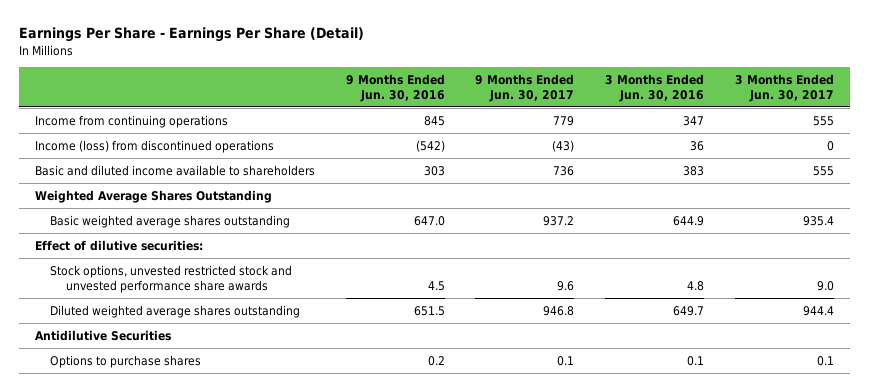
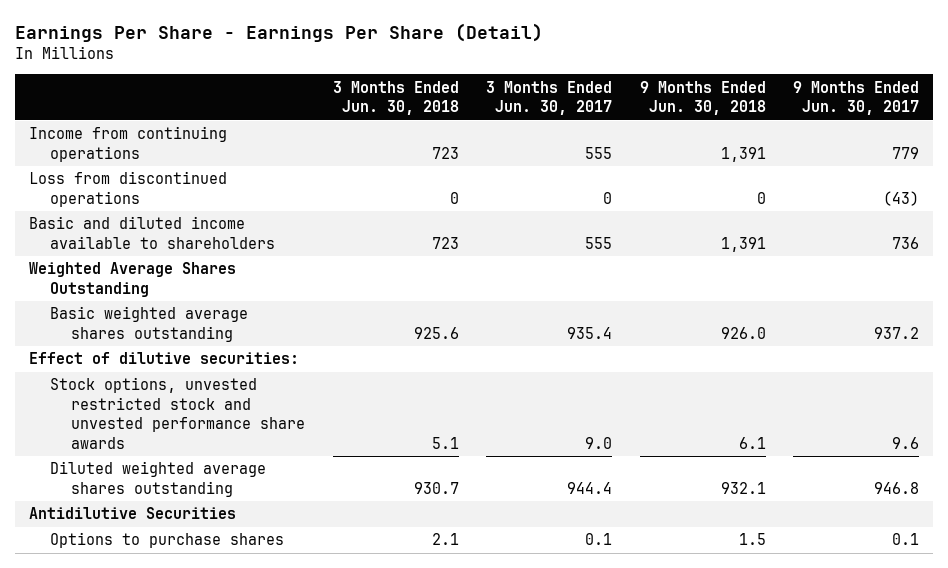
- | 9 Months Ended Jun. 30, 2016 | 9 Months Ended Jun. 30, 2017 | 3 Months Ended Jun. 30, 2016 | 3 Months Ended Jun. 30, 2017
+ | 3 Months Ended Jun. 30, 2018 | 3 Months Ended Jun. 30, 2017 | 9 Months Ended Jun. 30, 2018 | 9 Months Ended Jun. 30, 2017
- Income (loss) from discontinued operations | (542) | (43) | 36 | 0
+ Loss from discontinued operations | 0 | 0 | 0 | (43)

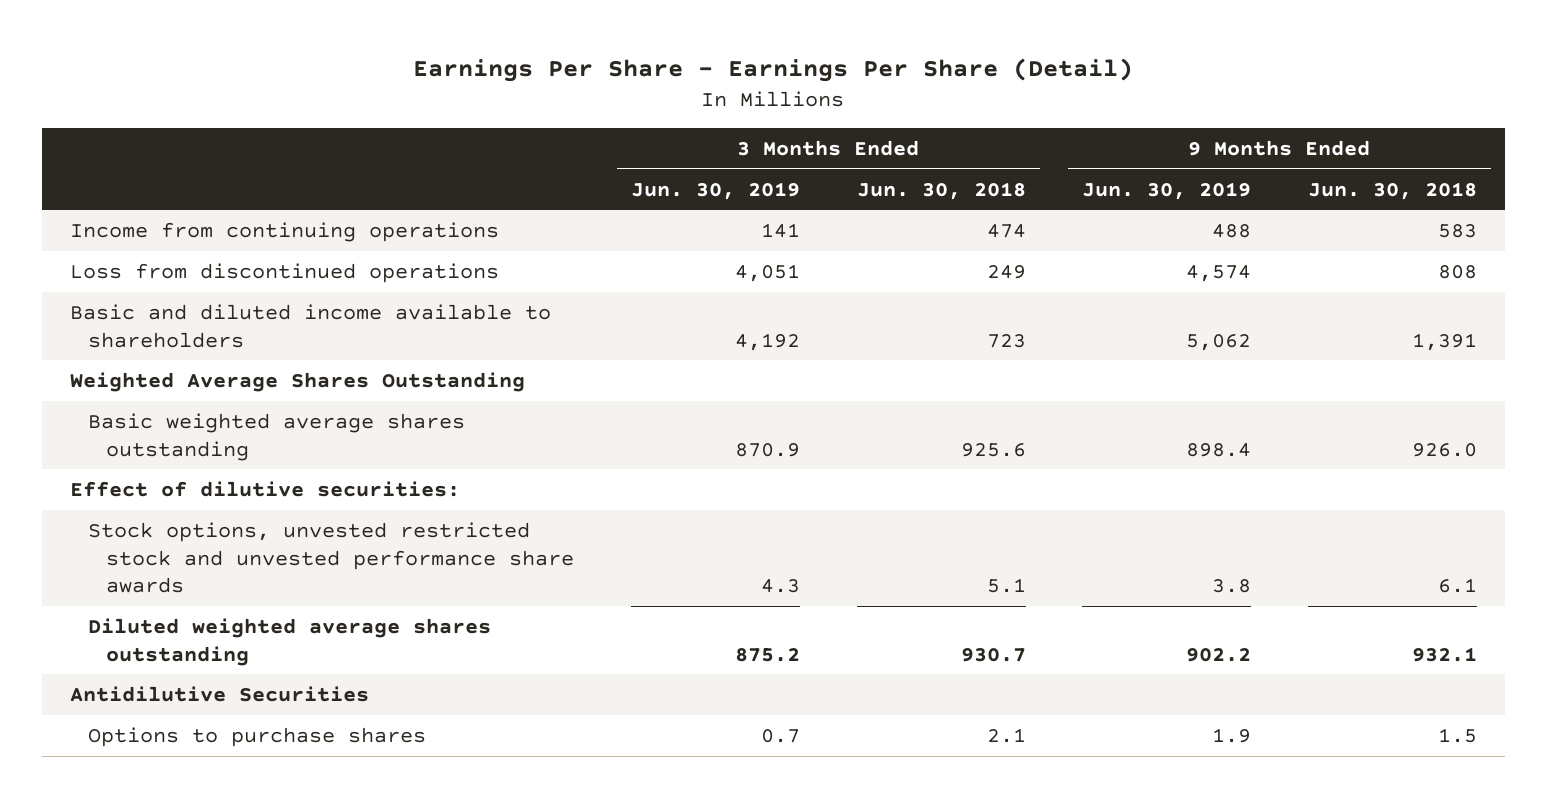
- | 3 Months Ended Jun. 30, 2018 | 3 Months Ended Jun. 30, 2017 | 9 Months Ended Jun. 30, 2018 | 9 Months Ended Jun. 30, 2017
+ | 3 Months Ended Jun. 30, 2019 | 3 Months Ended Jun. 30, 2018 | 9 Months Ended Jun. 30, 2019 | 9 Months Ended Jun. 30, 2018
- Income from continuing operations | 723 | 555 | 1,391 | 779
- Loss from discontinued operations | 0 | 0 | 0 | (43)
+ Income from continuing operations | 141 | 474 | 488 | 583
+ Loss from discontinued operations | 4,051 | 249 | 4,574 | 808

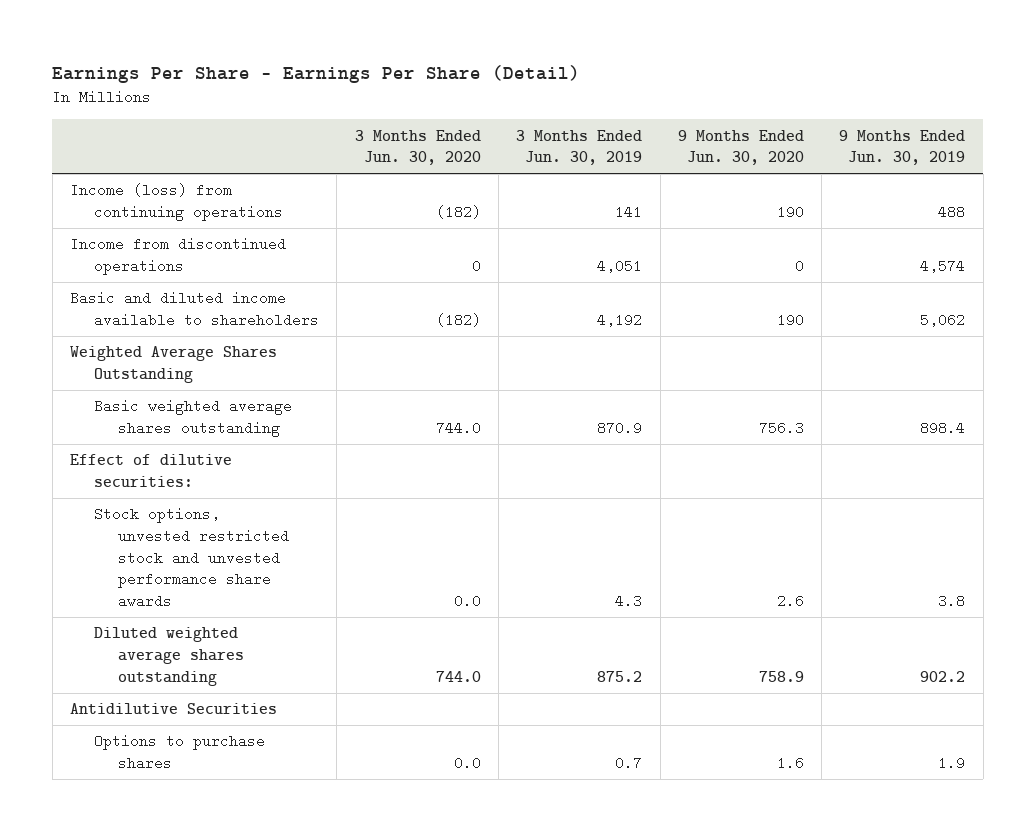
- | 3 Months Ended Jun. 30, 2019 | 3 Months Ended Jun. 30, 2018 | 9 Months Ended Jun. 30, 2019 | 9 Months Ended Jun. 30, 2018
+ | 3 Months Ended Jun. 30, 2020 | 3 Months Ended Jun. 30, 2019 | 9 Months Ended Jun. 30, 2020 | 9 Months Ended Jun. 30, 2019
- Income from continuing operations | 141 | 474 | 488 | 583
- Loss from discontinued operations | 4,051 | 249 | 4,574 | 808
+ Income (loss) from continuing operations | (182) | 141 | 190 | 488
+ Income from discontinued operations | 0 | 4,051 | 0 | 4,574

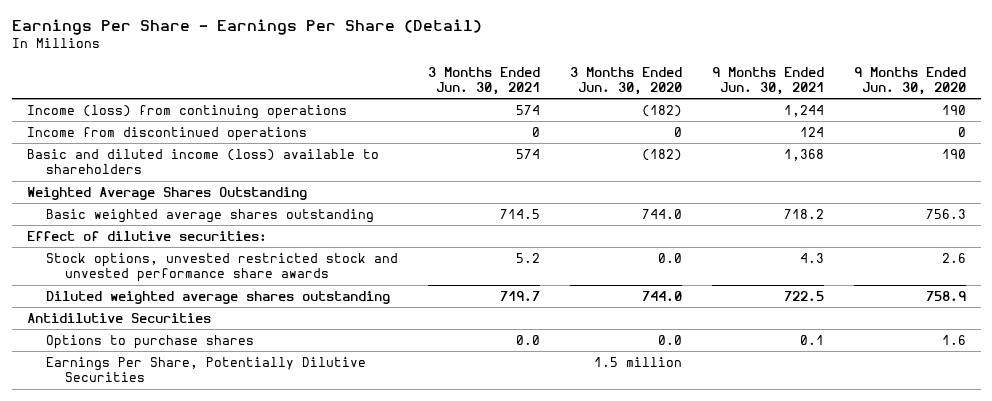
- | 3 Months Ended Jun. 30, 2020 | 3 Months Ended Jun. 30, 2019 | 9 Months Ended Jun. 30, 2020 | 9 Months Ended Jun. 30, 2019
+ | 3 Months Ended Jun. 30, 2021 | 3 Months Ended Jun. 30, 2020 | 9 Months Ended Jun. 30, 2021 | 9 Months Ended Jun. 30, 2020
- Basic and diluted income available to shareholders | (182) | 4,192 | 190 | 5,062
+ Basic and diluted income (loss) available to shareholders | 574 | (182) | 1,368 | 190
+ Earnings Per Share, Potentially Dilutive Securities | | 1.5 million | |

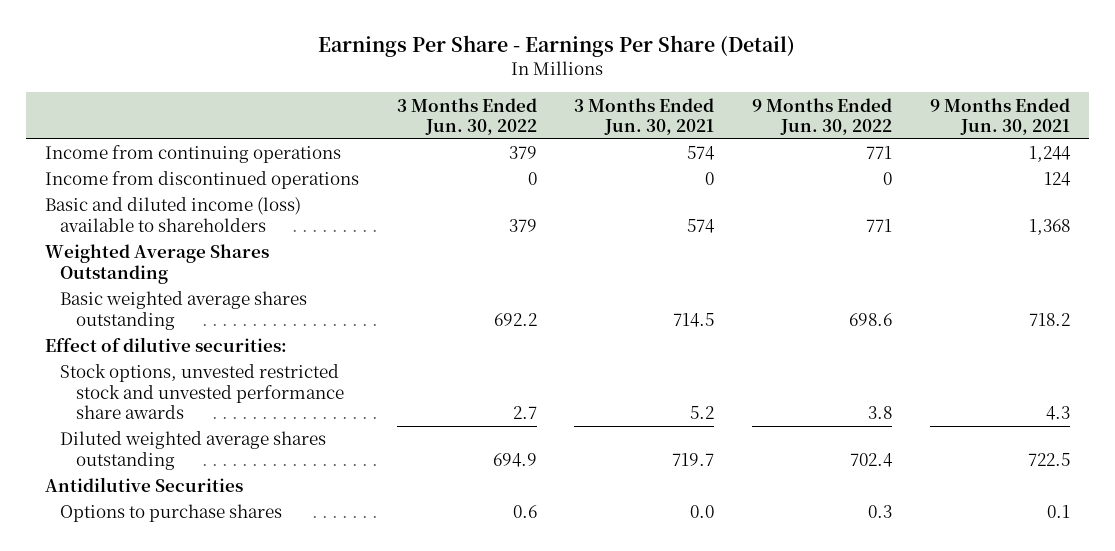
- | 3 Months Ended Jun. 30, 2021 | 3 Months Ended Jun. 30, 2020 | 9 Months Ended Jun. 30, 2021 | 9 Months Ended Jun. 30, 2020
+ | 3 Months Ended Jun. 30, 2022 | 3 Months Ended Jun. 30, 2021 | 9 Months Ended Jun. 30, 2022 | 9 Months Ended Jun. 30, 2021
- Income (loss) from continuing operations | 574 | (182) | 1,244 | 190
+ Income from continuing operations | 379 | 574 | 771 | 1,244
- Earnings Per Share, Potentially Dilutive Securities | | 1.5 million | |

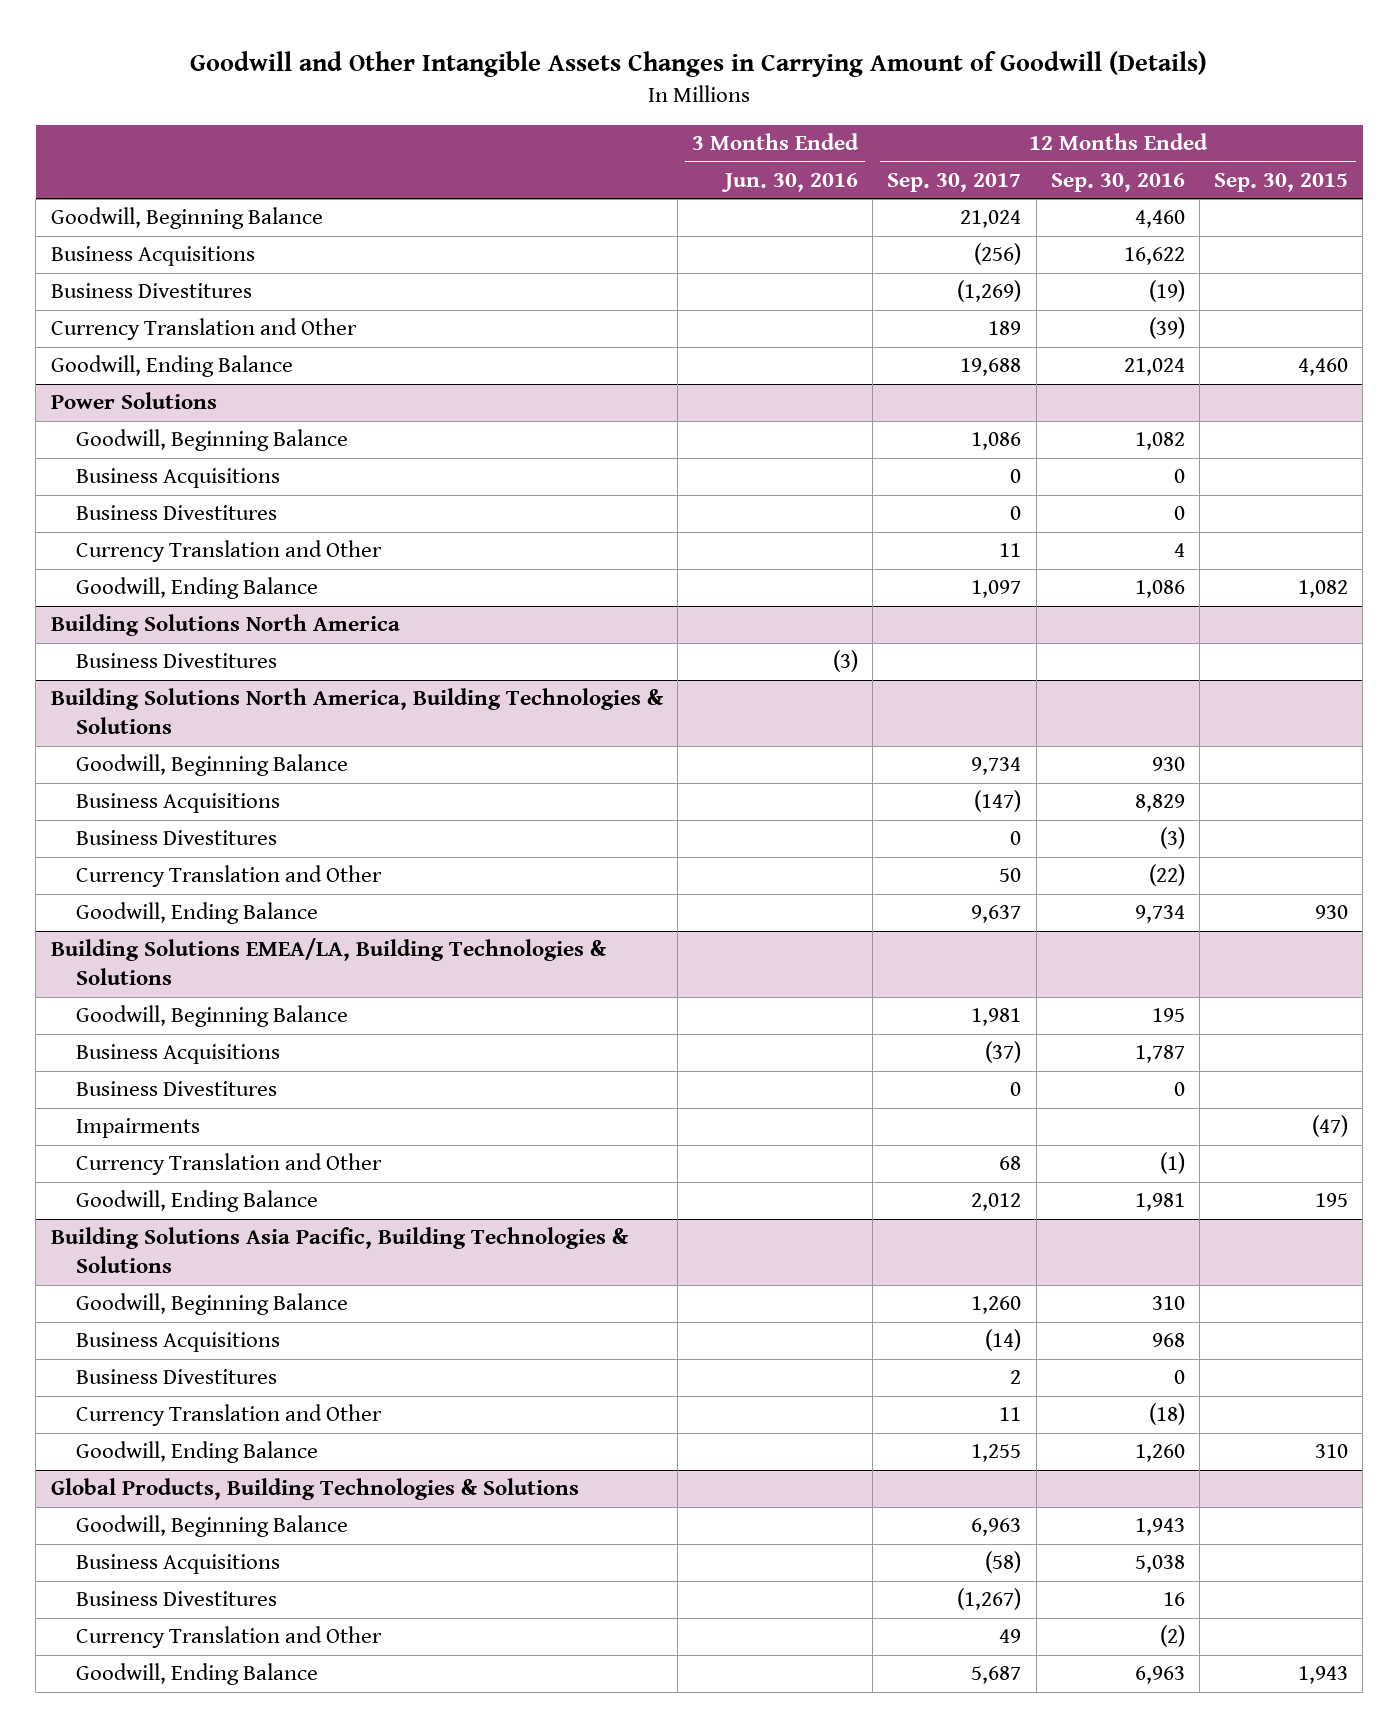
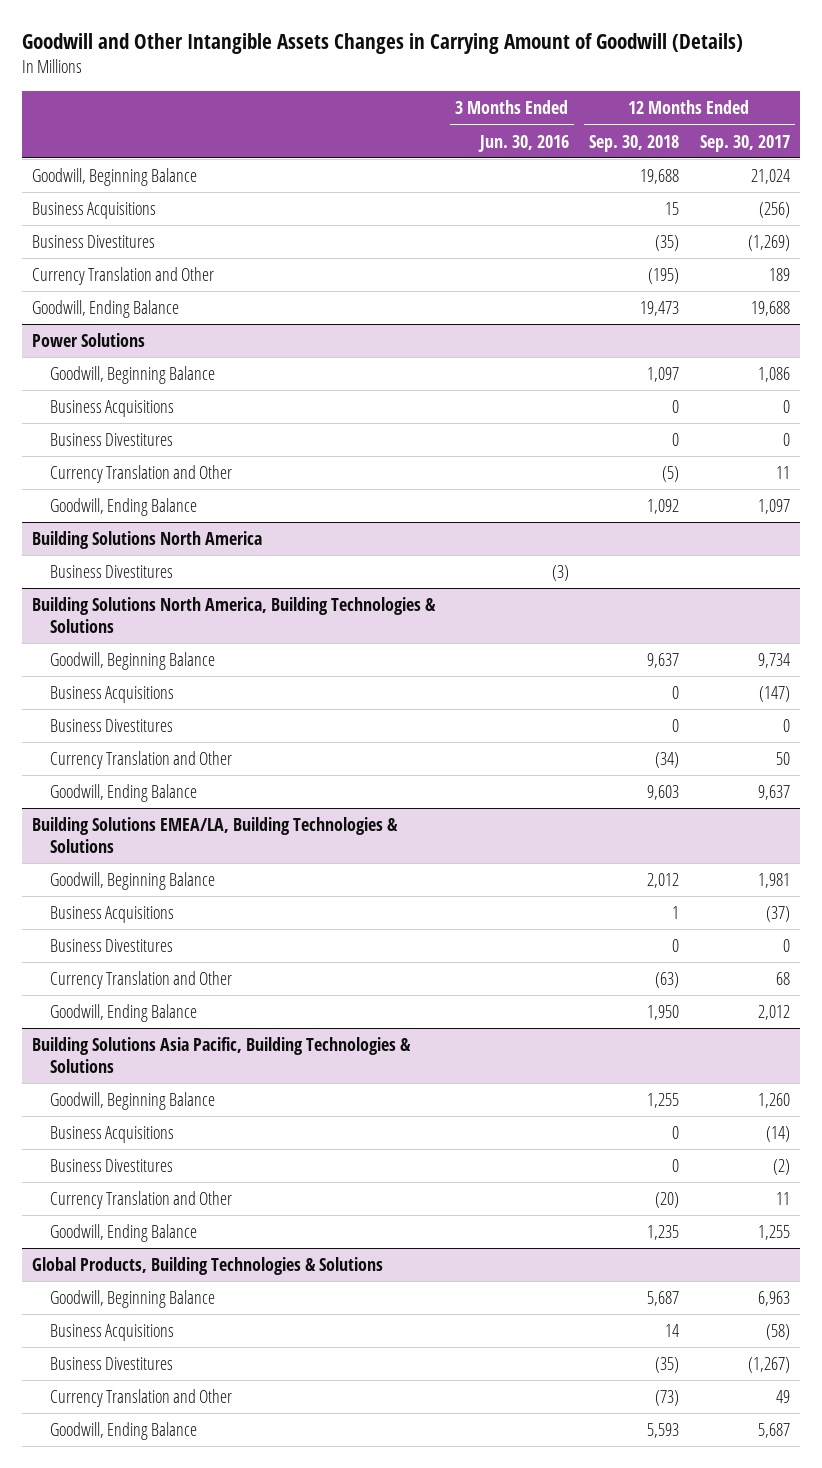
- | 3 Months Ended Jun. 30, 2016 | 12 Months Ended Sep. 30, 2017 | 12 Months Ended Sep. 30, 2016 | 12 Months Ended Sep. 30, 2015
+ | 3 Months Ended Jun. 30, 2016 | 12 Months Ended Sep. 30, 2018 | 12 Months Ended Sep. 30, 2017
@ Building Solutions EMEA/LA, Building Technologies & Solutions
- Impairments | | | | (47)
@ Building Solutions Asia Pacific, Building Technologies & Solutions
- Business Divestitures | | 2 | 0 |
+ Business Divestitures | | 0 | (2)

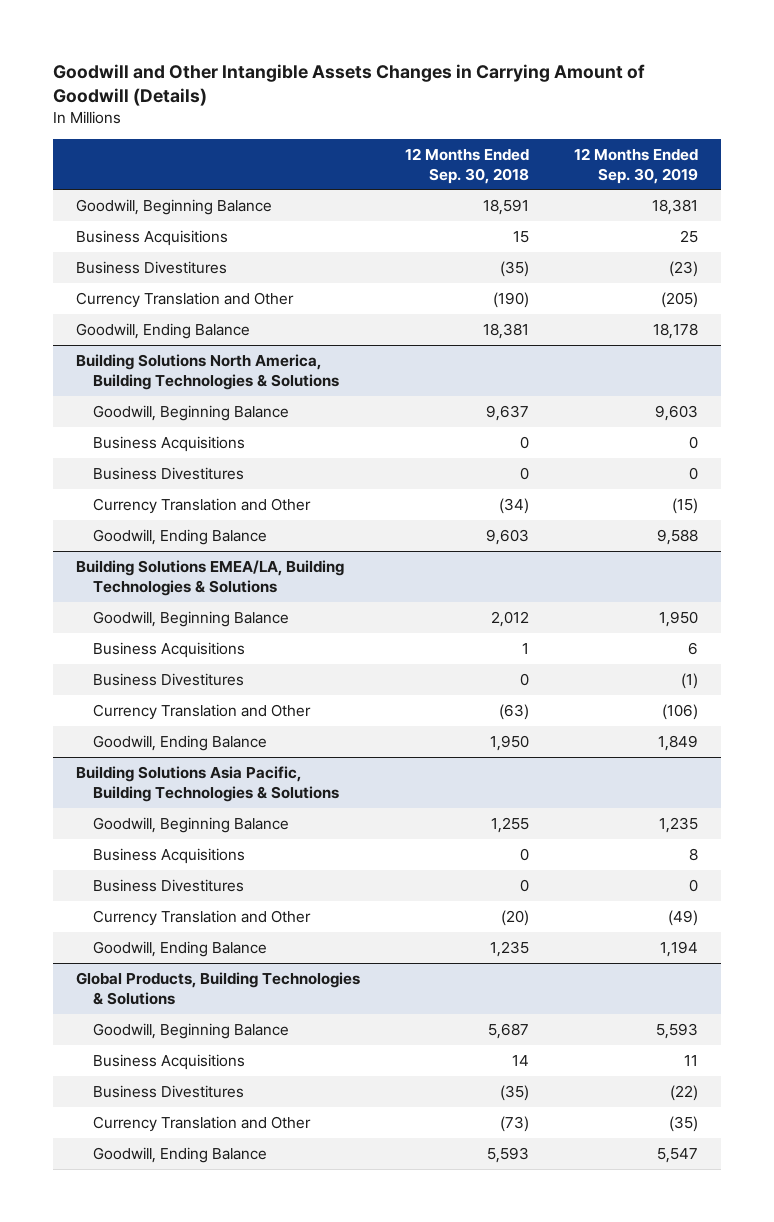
- | 3 Months Ended Jun. 30, 2016 | 12 Months Ended Sep. 30, 2018 | 12 Months Ended Sep. 30, 2017
+ | 12 Months Ended Sep. 30, 2018 | 12 Months Ended Sep. 30, 2019
- Goodwill, Beginning Balance | | 19,688 | 21,024
+ Goodwill, Beginning Balance | 18,591 | 18,381
- Currency Translation and Other | | (195) | 189
- Goodwill, Ending Balance | | 19,473 | 19,688
- Power Solutions
- Goodwill, Beginning Balance | | 1,097 | 1,086
- Business Acquisitions | | 0 | 0
- Business Divestitures | | 0 | 0
- Currency Translation and Other | | (5) | 11
- Goodwill, Ending Balance | | 1,092 | 1,097
- Building Solutions North America
- Business Divestitures | (3) | |
+ Currency Translation and Other | (190) | (205)
+ Goodwill, Ending Balance | 18,381 | 18,178

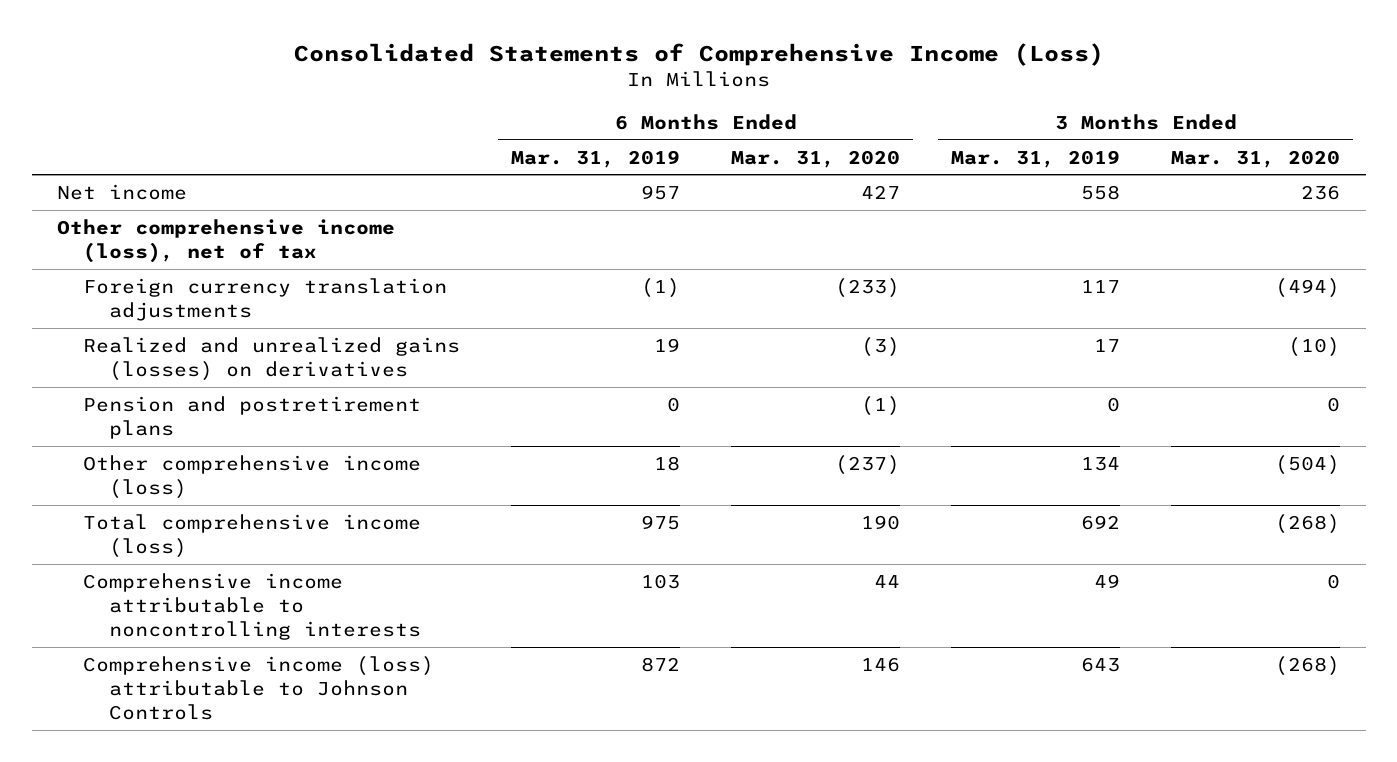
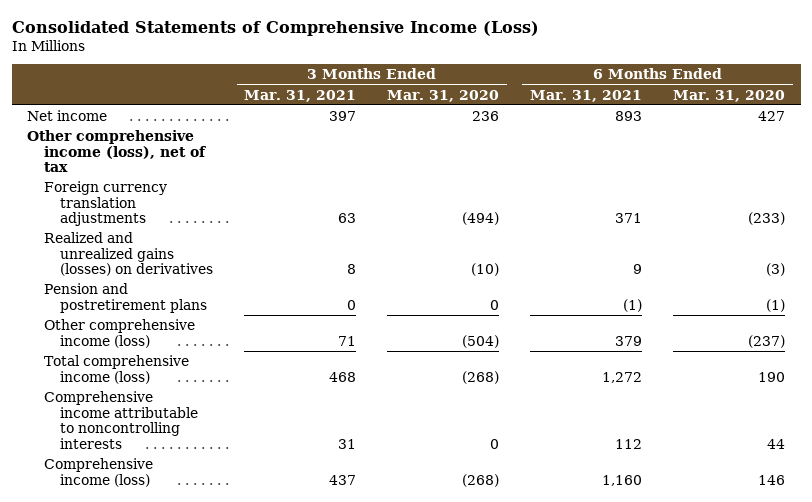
- | 6 Months Ended Mar. 31, 2019 | 6 Months Ended Mar. 31, 2020 | 3 Months Ended Mar. 31, 2019 | 3 Months Ended Mar. 31, 2020
+ | 3 Months Ended Mar. 31, 2021 | 3 Months Ended Mar. 31, 2020 | 6 Months Ended Mar. 31, 2021 | 6 Months Ended Mar. 31, 2020
- Comprehensive income (loss) attributable to Johnson Controls | 872 | 146 | 643 | (268)
+ Comprehensive income (loss) | 437 | (268) | 1,160 | 146

